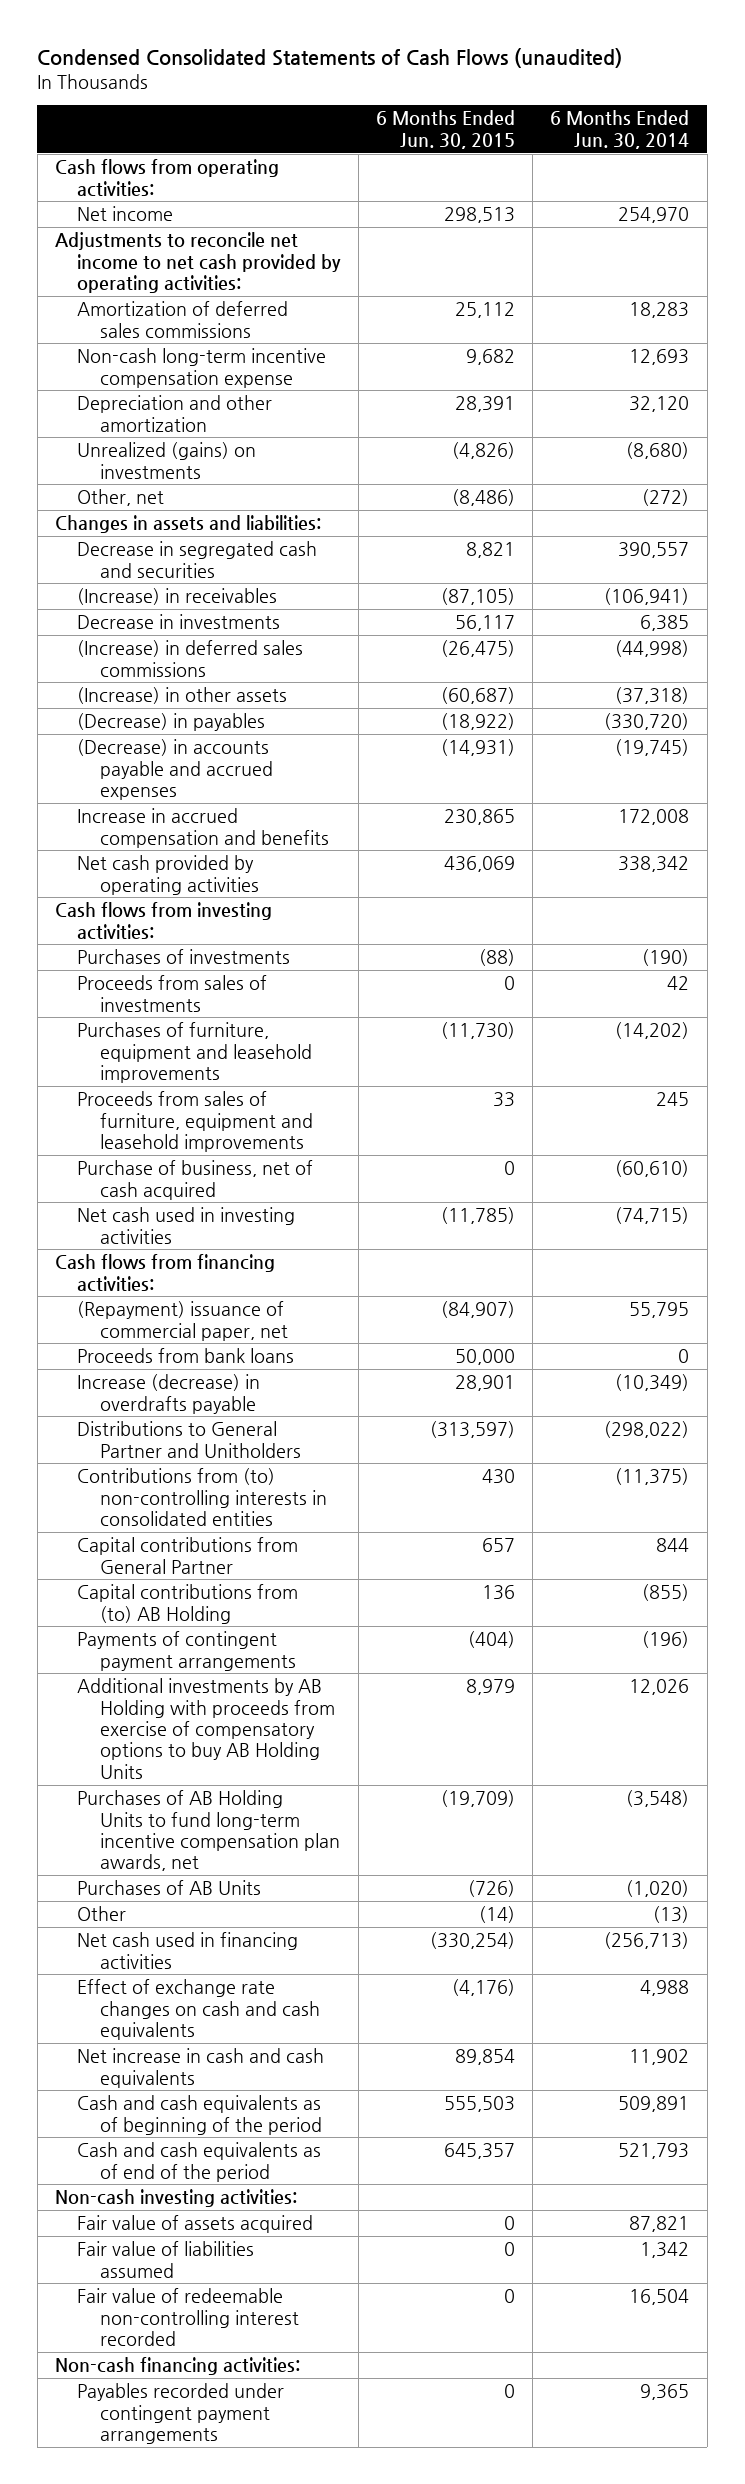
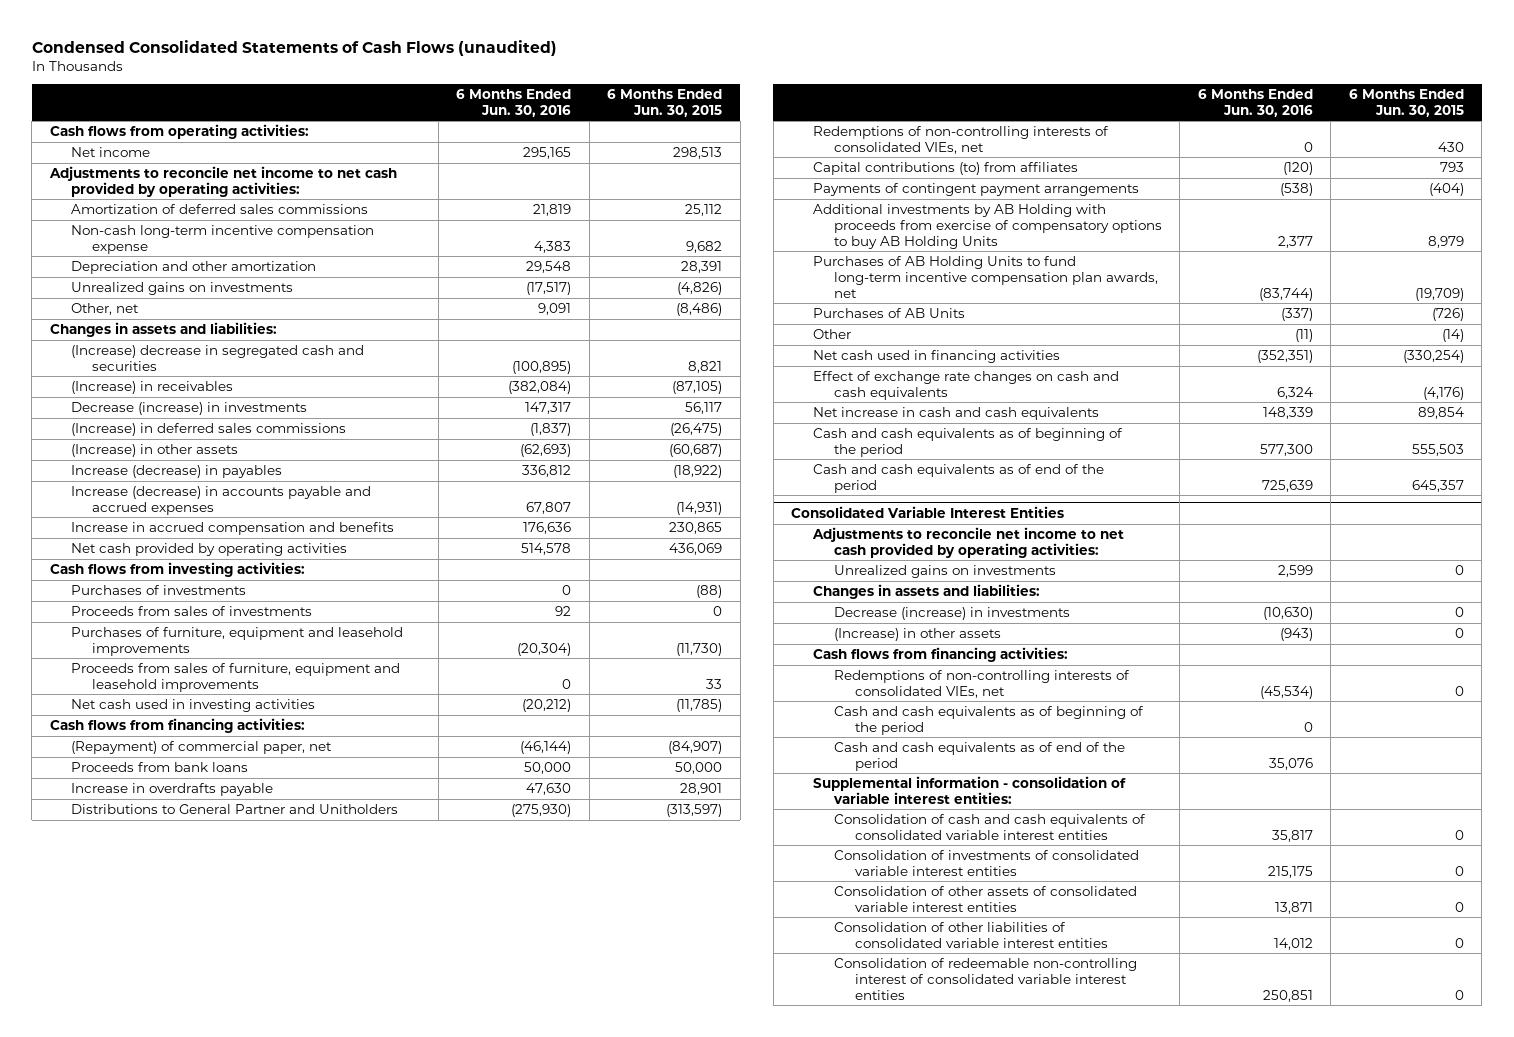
- | 6 Months Ended Jun. 30, 2015 | 6 Months Ended Jun. 30, 2014
+ | 6 Months Ended Jun. 30, 2016 | 6 Months Ended Jun. 30, 2015
- Unrealized (gains) on investments | (4,826) | (8,680)
+ Unrealized gains on investments | (17,517) | (4,826)
- Decrease in segregated cash and securities | 8,821 | 390,557
+ (Increase) decrease in segregated cash and securities | (100,895) | 8,821
- Decrease in investments | 56,117 | 6,385
+ Decrease (increase) in investments | 147,317 | 56,117
- (Decrease) in payables | (18,922) | (330,720)
- (Decrease) in accounts payable and accrued expenses | (14,931) | (19,745)
+ Increase (decrease) in payables | 336,812 | (18,922)
+ Increase (decrease) in accounts payable and accrued expenses | 67,807 | (14,931)
- Purchase of business, net of cash acquired | 0 | (60,610)
- (Repayment) issuance of commercial paper, net | (84,907) | 55,795
+ (Repayment) of commercial paper, net | (46,144) | (84,907)
- Increase (decrease) in overdrafts payable | 28,901 | (10,349)
+ Increase in overdrafts payable | 47,630 | 28,901
- Contributions from (to) non-controlling interests in consolidated entities | 430 | (11,375)
- Capital contributions from General Partner | 657 | 844
- Capital contributions from (to) AB Holding | 136 | (855)
+ Redemptions of non-controlling interests of consolidated VIEs, net | 0 | 430
+ Capital contributions (to) from affiliates | (120) | 793
- Non-cash investing activities:
- Fair value of assets acquired | 0 | 87,821
- Fair value of liabilities assumed | 0 | 1,342
- Fair value of redeemable non-controlling interest recorded | 0 | 16,504
- Non-cash financing activities:
- Payables recorded under contingent payment arrangements | 0 | 9,365
+ Consolidated Variable Interest Entities
+ Adjustments to reconcile net income to net cash provided by operating activities:
+ Unrealized gains on investments | 2,599 | 0
+ Changes in assets and liabilities:
+ Decrease (increase) in investments | (10,630) | 0
+ (Increase) in other assets | (943) | 0
+ Cash flows from financing activities:
+ Redemptions of non-controlling interests of consolidated VIEs, net | (45,534) | 0
+ Cash and cash equivalents as of beginning of the period | 0 |
+ Cash and cash equivalents as of end of the period | 35,076 |
+ Supplemental information - consolidation of variable interest entities:
+ Consolidation of cash and cash equivalents of consolidated variable interest entities | 35,817 | 0
+ Consolidation of investments of consolidated variable interest entities | 215,175 | 0
+ Consolidation of other assets of consolidated variable interest entities | 13,871 | 0
+ Consolidation of other liabilities of consolidated variable interest entities | 14,012 | 0
+ Consolidation of redeemable non-controlling interest of consolidated variable interest entities | 250,851 | 0

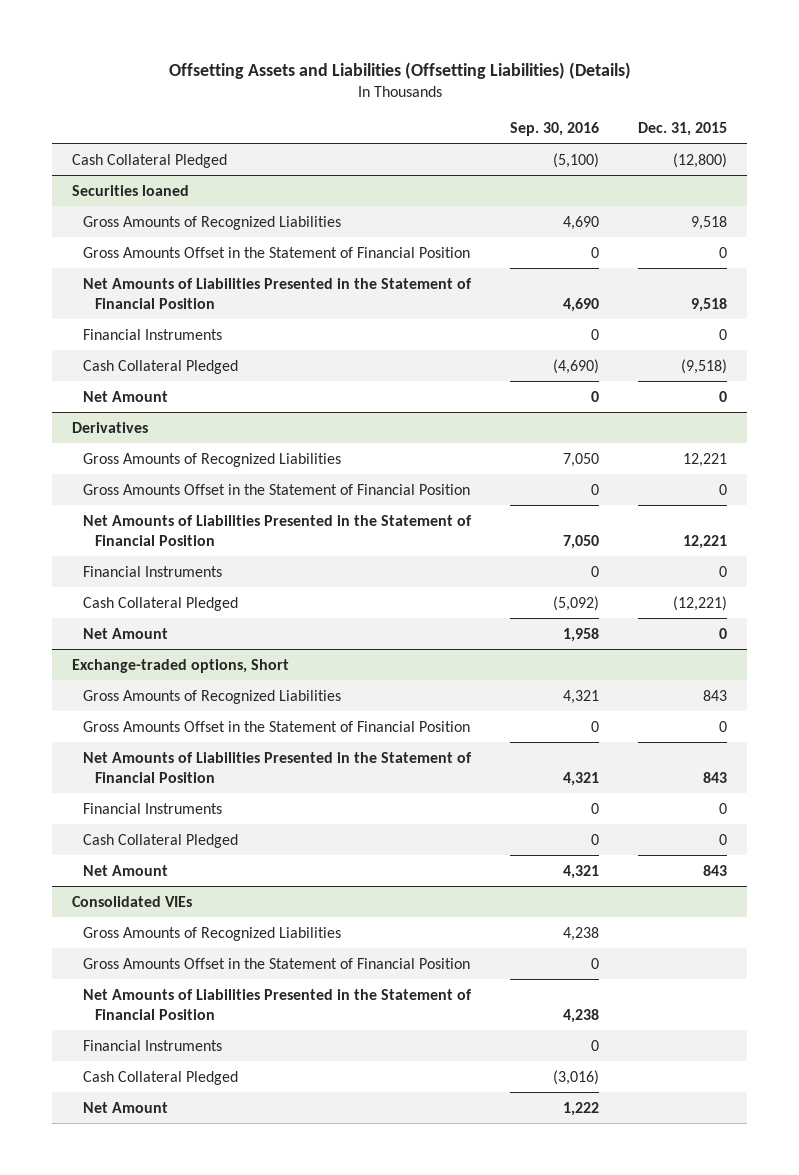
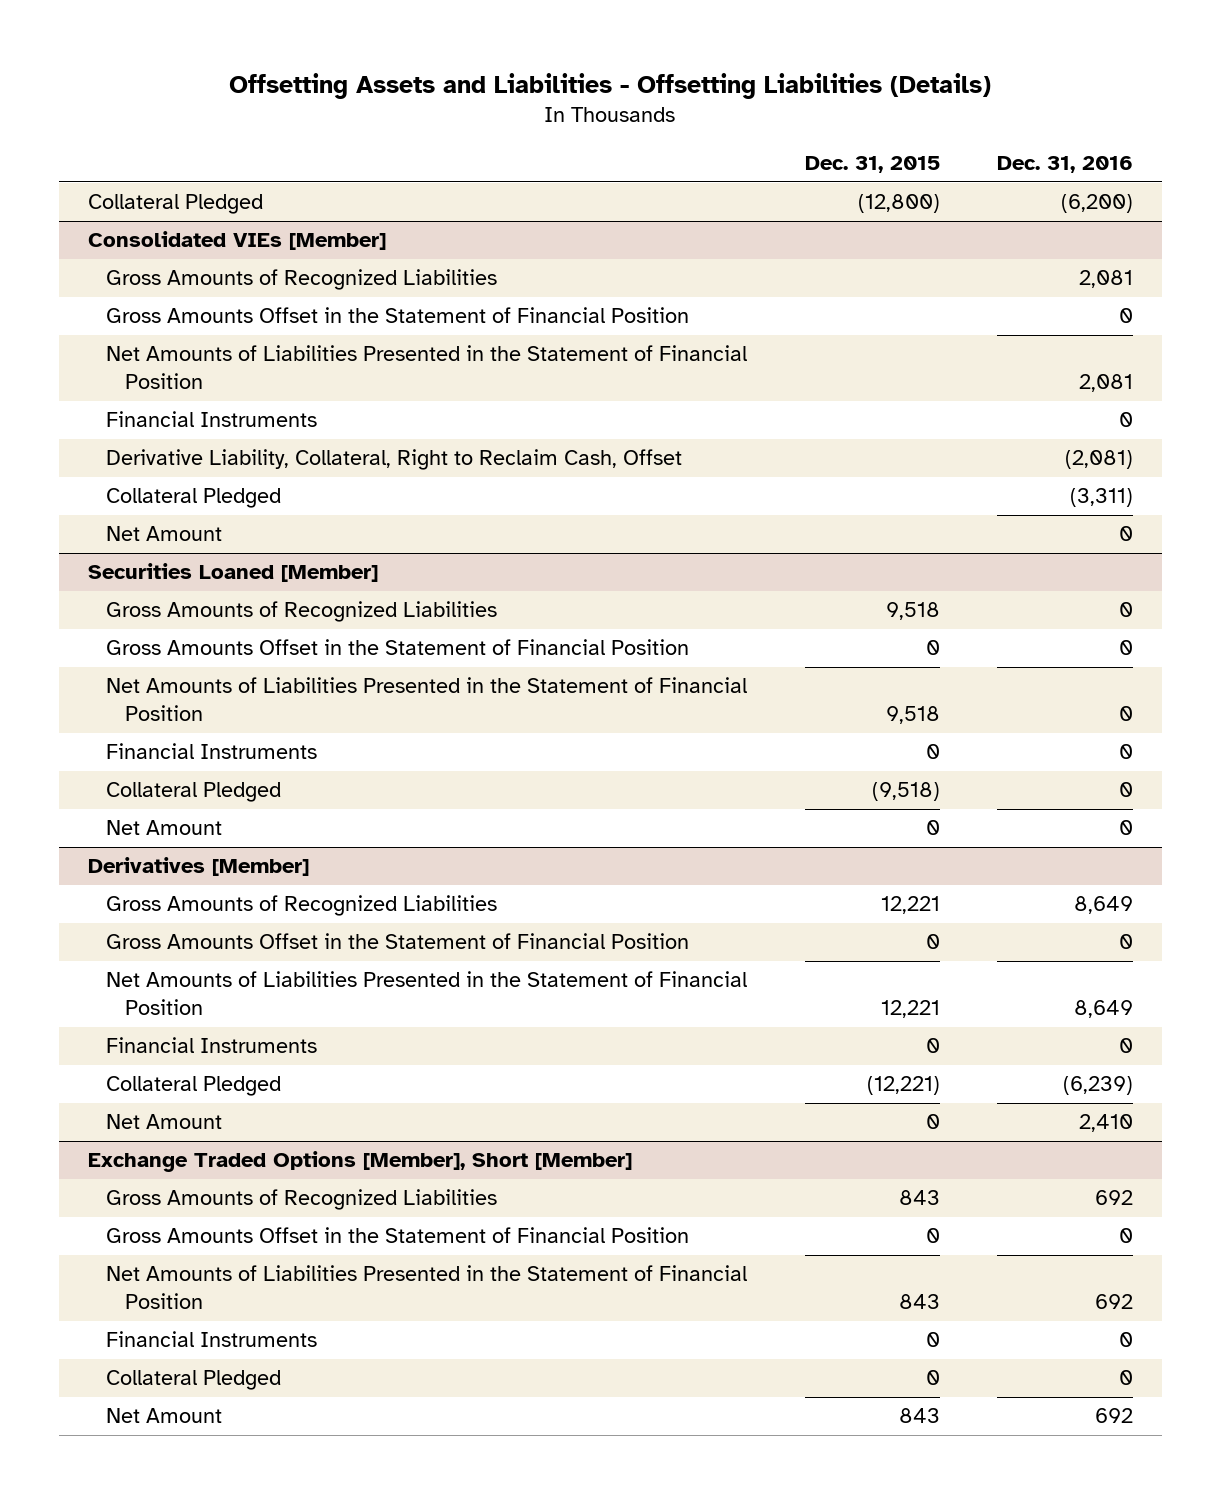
- Offsetting Assets and Liabilities (Offsetting Liabilities) (Details)
+ Offsetting Assets and Liabilities - Offsetting Liabilities (Details)
- | Sep. 30, 2016 | Dec. 31, 2015
+ | Dec. 31, 2015 | Dec. 31, 2016
- Cash Collateral Pledged | (5,100) | (12,800)
- Securities loaned
+ Collateral Pledged | (12,800) | (6,200)
+ Consolidated VIEs [Member]
+ Gross Amounts of Recognized Liabilities | | 2,081
+ Gross Amounts Offset in the Statement of Financial Position | | 0
+ Net Amounts of Liabilities Presented in the Statement of Financial Position | | 2,081
+ Financial Instruments | | 0
+ Derivative Liability, Collateral, Right to Reclaim Cash, Offset | | (2,081)
+ Collateral Pledged | | (3,311)
+ Net Amount | | 0
+ Securities Loaned [Member]
- Cash Collateral Pledged | (4,690) | (9,518)
+ Collateral Pledged | (9,518) | 0
- Derivatives
+ Derivatives [Member]
- Cash Collateral Pledged | (5,092) | (12,221)
+ Collateral Pledged | (12,221) | (6,239)
- Exchange-traded options, Short
+ Exchange Traded Options [Member], Short [Member]
- Cash Collateral Pledged | 0 | 0
+ Collateral Pledged | 0 | 0
- Consolidated VIEs
- Gross Amounts of Recognized Liabilities | 4,238 |
- Gross Amounts Offset in the Statement of Financial Position | 0 |
- Net Amounts of Liabilities Presented in the Statement of Financial Position | 4,238 |
- Financial Instruments | 0 |
- Cash Collateral Pledged | (3,016) |
- Net Amount | 1,222 |

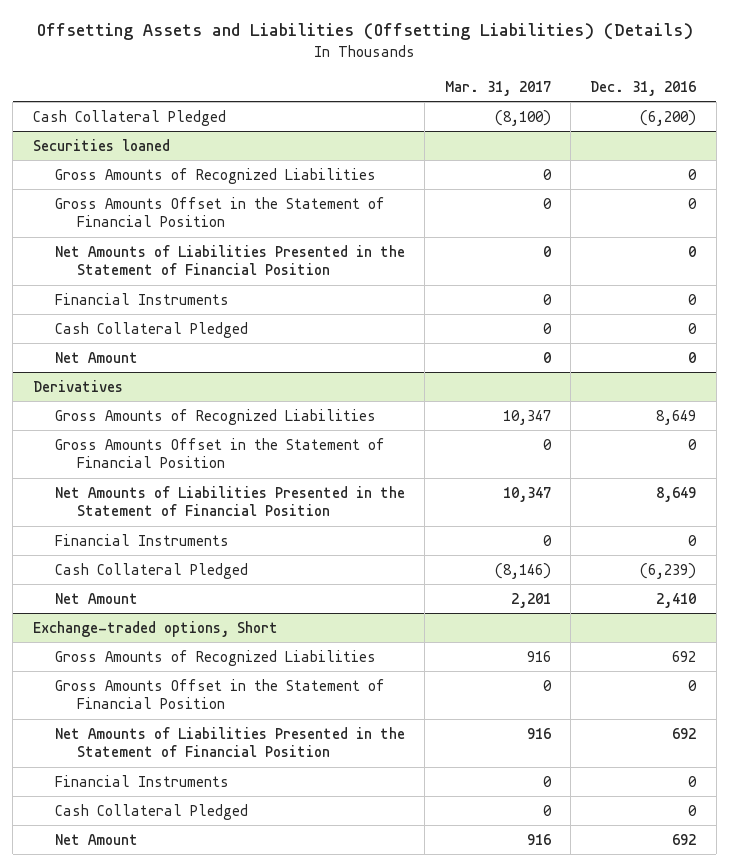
- Offsetting Assets and Liabilities - Offsetting Liabilities (Details)
+ Offsetting Assets and Liabilities (Offsetting Liabilities) (Details)
- | Dec. 31, 2015 | Dec. 31, 2016
+ | Mar. 31, 2017 | Dec. 31, 2016
- Collateral Pledged | (12,800) | (6,200)
- Consolidated VIEs [Member]
- Gross Amounts of Recognized Liabilities | | 2,081
- Gross Amounts Offset in the Statement of Financial Position | | 0
- Net Amounts of Liabilities Presented in the Statement of Financial Position | | 2,081
- Financial Instruments | | 0
- Derivative Liability, Collateral, Right to Reclaim Cash, Offset | | (2,081)
- Collateral Pledged | | (3,311)
- Net Amount | | 0
- Securities Loaned [Member]
+ Cash Collateral Pledged | (8,100) | (6,200)
+ Securities loaned
- Collateral Pledged | (9,518) | 0
+ Cash Collateral Pledged | 0 | 0
- Derivatives [Member]
+ Derivatives
- Collateral Pledged | (12,221) | (6,239)
+ Cash Collateral Pledged | (8,146) | (6,239)
- Exchange Traded Options [Member], Short [Member]
+ Exchange-traded options, Short
- Collateral Pledged | 0 | 0
+ Cash Collateral Pledged | 0 | 0

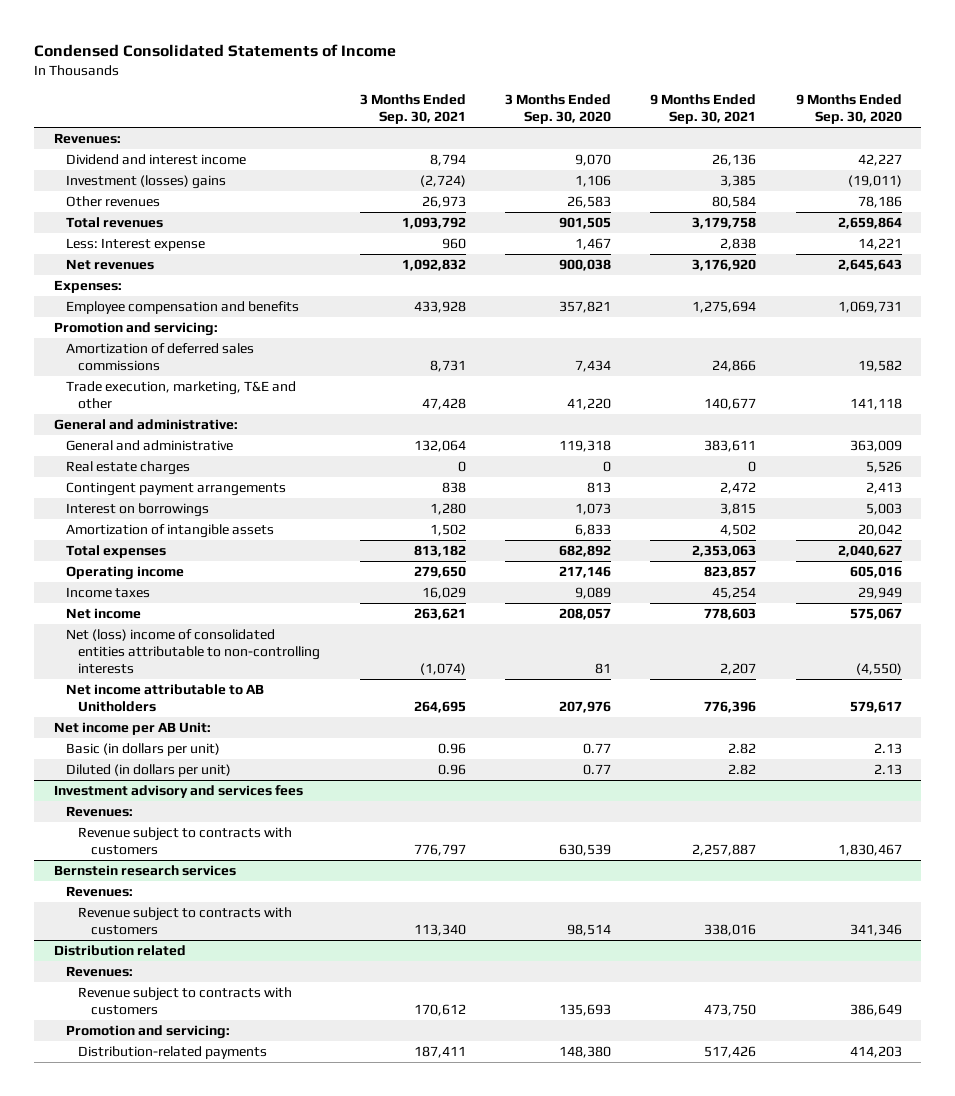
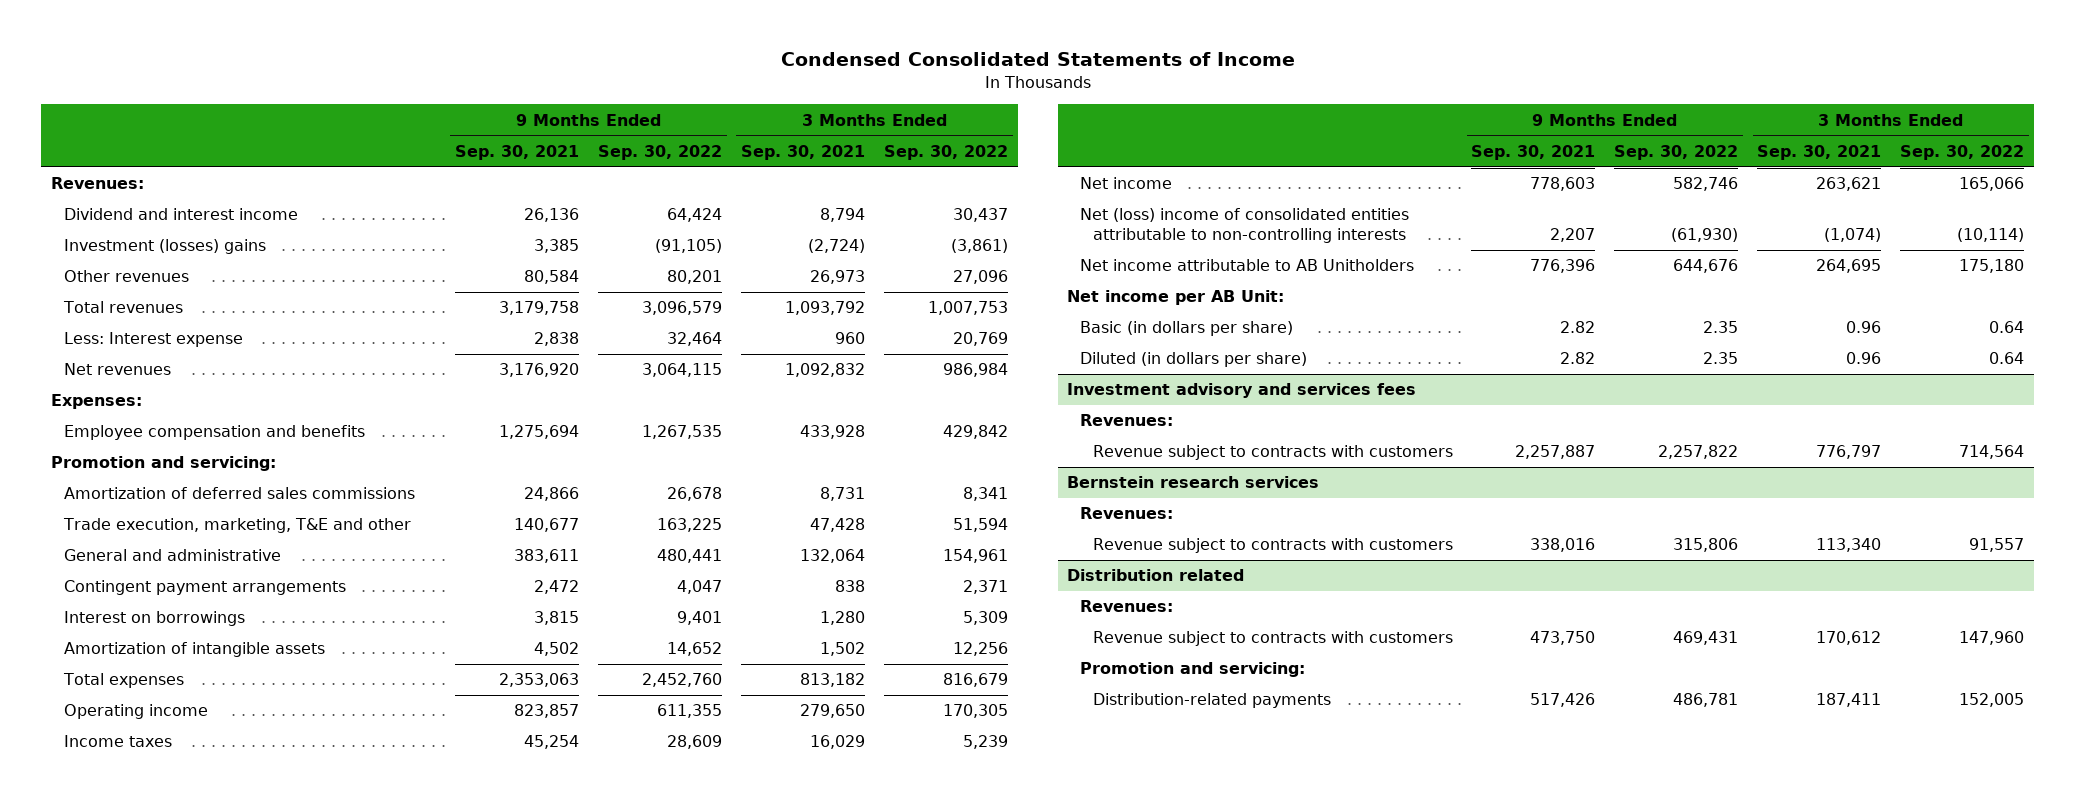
- | 3 Months Ended Sep. 30, 2021 | 3 Months Ended Sep. 30, 2020 | 9 Months Ended Sep. 30, 2021 | 9 Months Ended Sep. 30, 2020
+ | 9 Months Ended Sep. 30, 2021 | 9 Months Ended Sep. 30, 2022 | 3 Months Ended Sep. 30, 2021 | 3 Months Ended Sep. 30, 2022
- General and administrative:
- Real estate charges | 0 | 0 | 0 | 5,526
- Basic (in dollars per unit) | 0.96 | 0.77 | 2.82 | 2.13
- Diluted (in dollars per unit) | 0.96 | 0.77 | 2.82 | 2.13
+ Basic (in dollars per share) | 2.82 | 2.35 | 0.96 | 0.64
+ Diluted (in dollars per share) | 2.82 | 2.35 | 0.96 | 0.64

